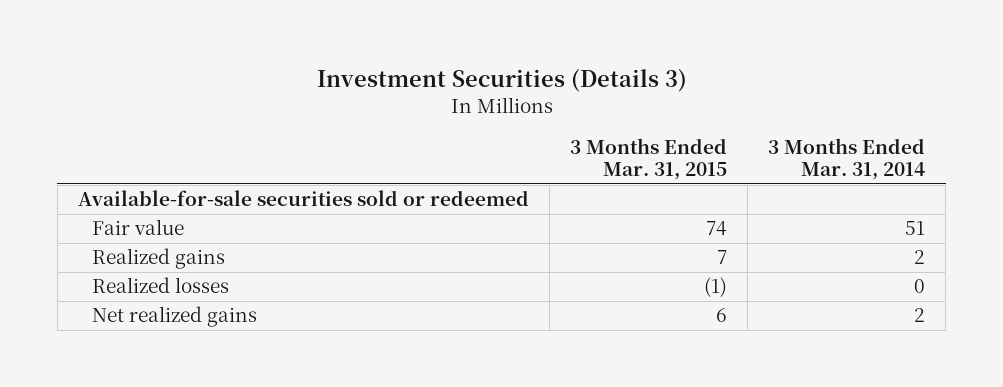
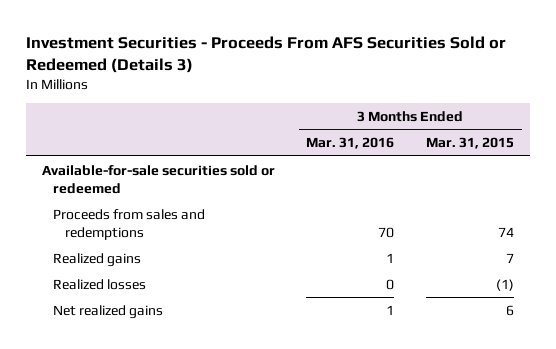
- Investment Securities (Details 3)
+ Investment Securities - Proceeds From AFS Securities Sold or Redeemed (Details 3)
- | 3 Months Ended Mar. 31, 2015 | 3 Months Ended Mar. 31, 2014
+ | 3 Months Ended Mar. 31, 2016 | 3 Months Ended Mar. 31, 2015
- Fair value | 74 | 51
+ Proceeds from sales and redemptions | 70 | 74

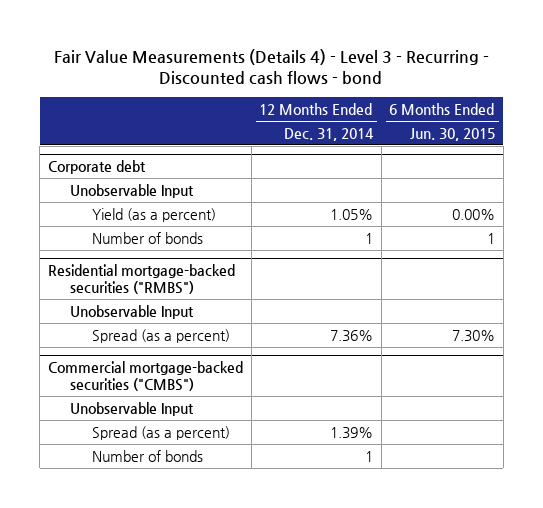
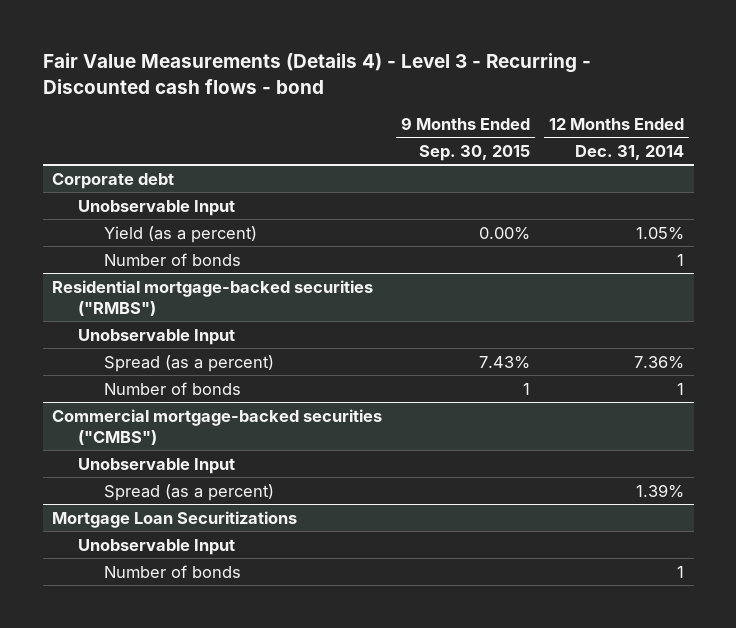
- | 12 Months Ended Dec. 31, 2014 | 6 Months Ended Jun. 30, 2015
+ | 9 Months Ended Sep. 30, 2015 | 12 Months Ended Dec. 31, 2014
@ Residential mortgage-backed securities ("RMBS")
+ Number of bonds | 1 | 1
+ Mortgage Loan Securitizations
+ Unobservable Input

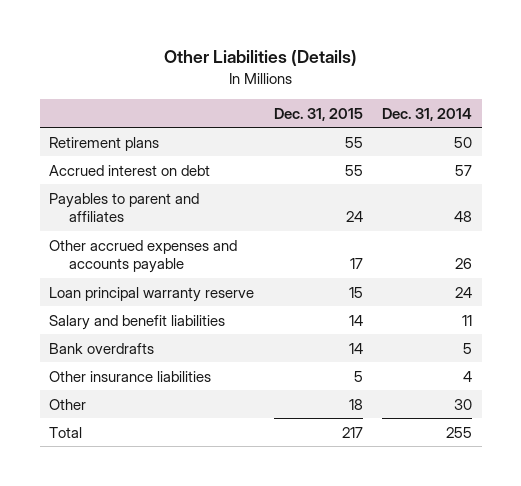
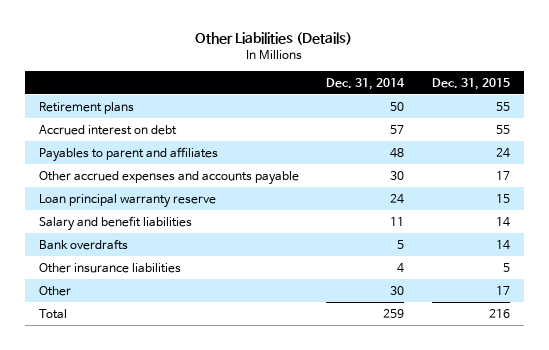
- | Dec. 31, 2015 | Dec. 31, 2014
+ | Dec. 31, 2014 | Dec. 31, 2015
- Other accrued expenses and accounts payable | 17 | 26
+ Other accrued expenses and accounts payable | 30 | 17
- Other | 18 | 30
- Total | 217 | 255
+ Other | 30 | 17
+ Total | 259 | 216

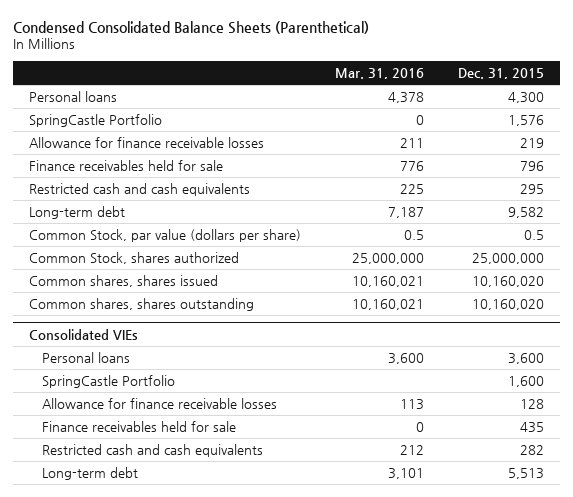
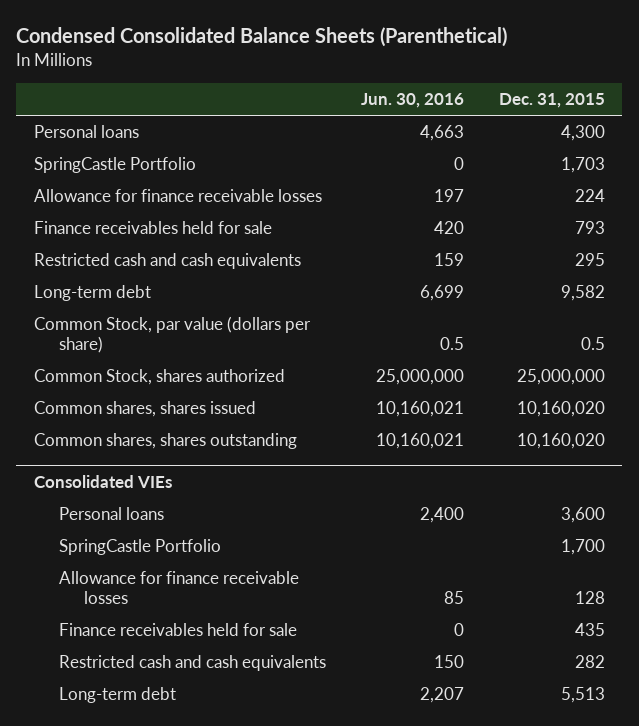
- | Mar. 31, 2016 | Dec. 31, 2015
+ | Jun. 30, 2016 | Dec. 31, 2015
- SpringCastle Portfolio | 0 | 1,576
- Allowance for finance receivable losses | 211 | 219
- Finance receivables held for sale | 776 | 796
+ SpringCastle Portfolio | 0 | 1,703
+ Allowance for finance receivable losses | 197 | 224
+ Finance receivables held for sale | 420 | 793
@ Consolidated VIEs
- SpringCastle Portfolio | | 1,600
+ SpringCastle Portfolio | | 1,700

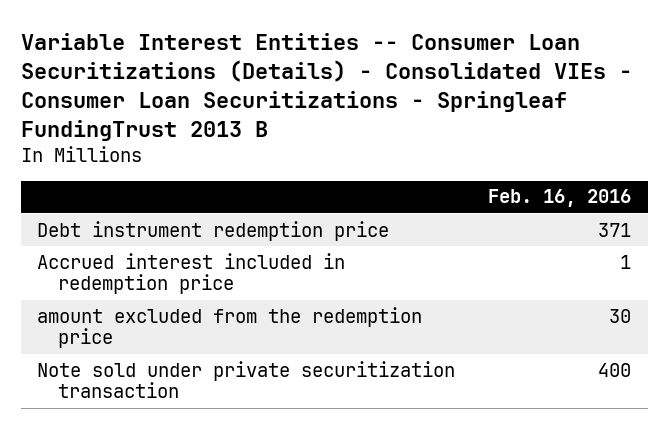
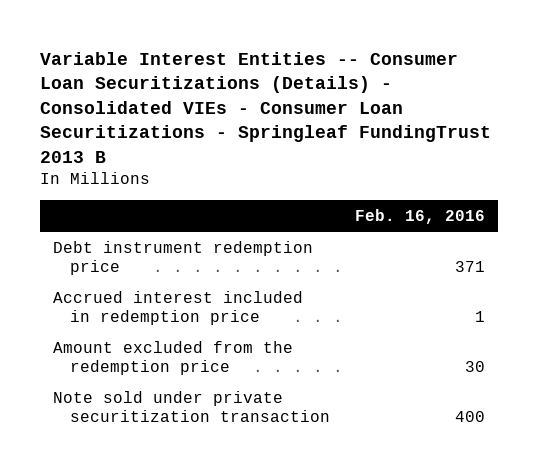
- amount excluded from the redemption price | 30
+ Amount excluded from the redemption price | 30

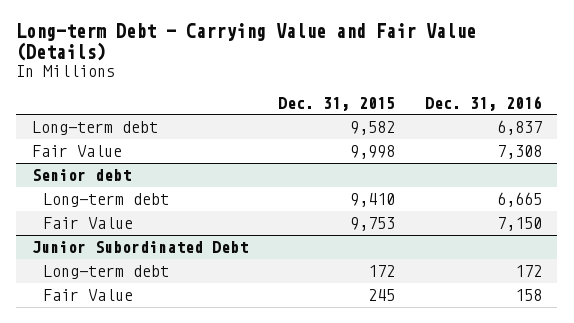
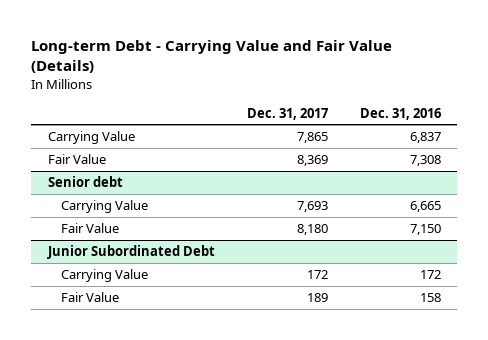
- | Dec. 31, 2015 | Dec. 31, 2016
+ | Dec. 31, 2017 | Dec. 31, 2016
- Long-term debt | 9,582 | 6,837
+ Carrying Value | 7,865 | 6,837
@ Senior debt
- Long-term debt | 9,410 | 6,665
+ Carrying Value | 7,693 | 6,665
@ Junior Subordinated Debt
- Long-term debt | 172 | 172
+ Carrying Value | 172 | 172

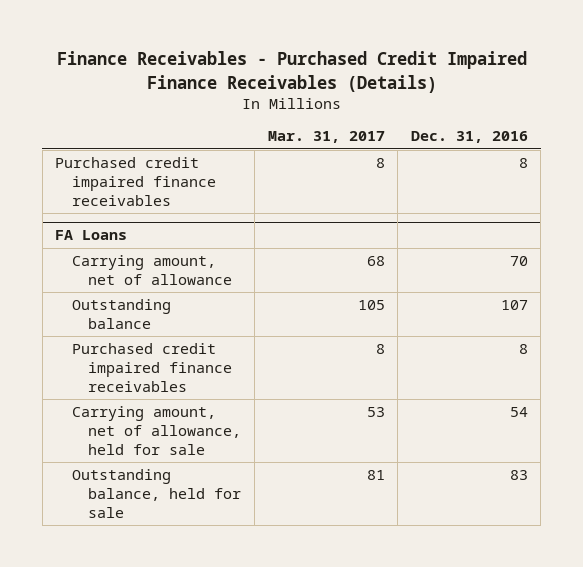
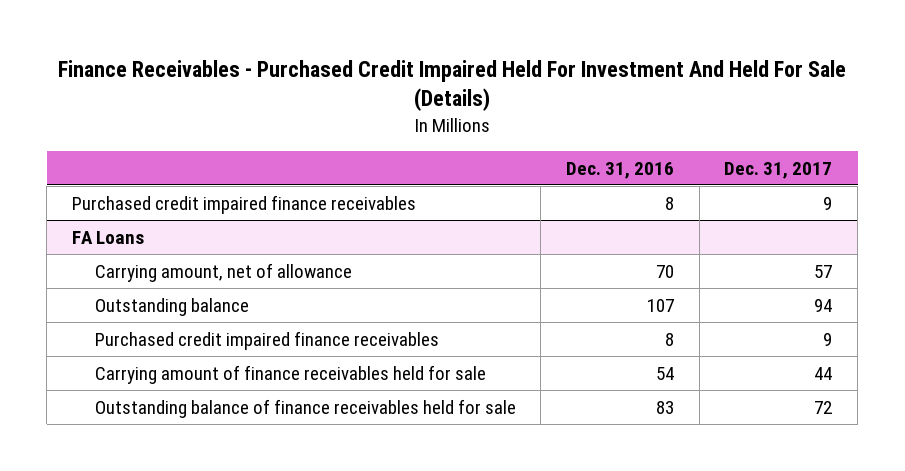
- Finance Receivables - Purchased Credit Impaired Finance Receivables (Details)
+ Finance Receivables - Purchased Credit Impaired Held For Investment And Held For Sale (Details)
- | Mar. 31, 2017 | Dec. 31, 2016
+ | Dec. 31, 2016 | Dec. 31, 2017
@ FA Loans
- Carrying amount, net of allowance, held for sale | 53 | 54
- Outstanding balance, held for sale | 81 | 83
+ Carrying amount of finance receivables held for sale | 54 | 44
+ Outstanding balance of finance receivables held for sale | 83 | 72

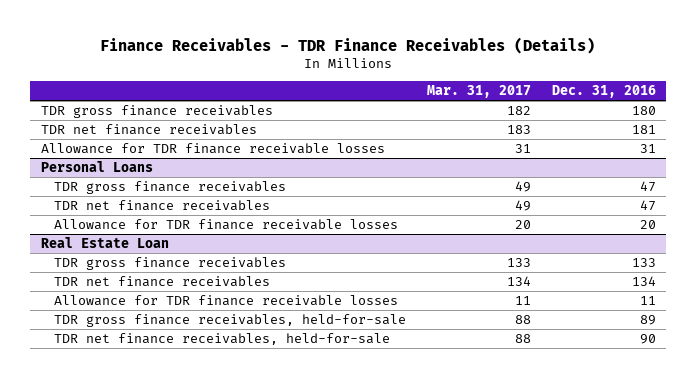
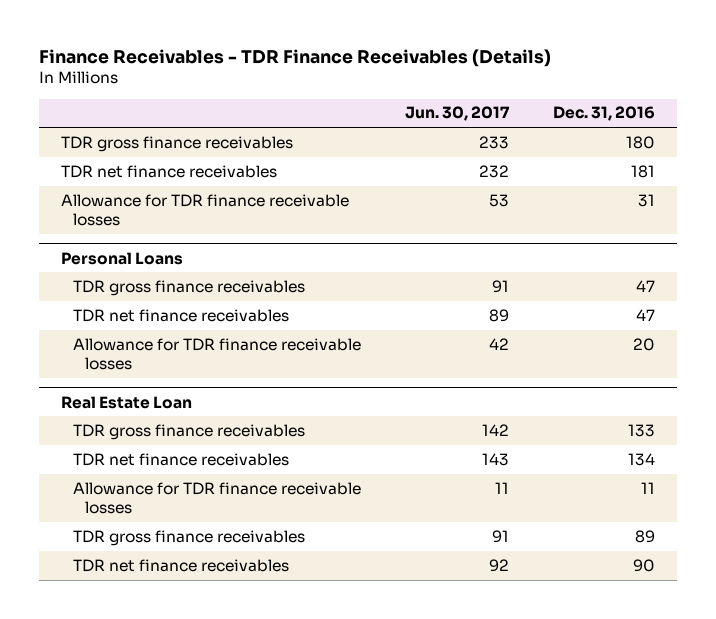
- | Mar. 31, 2017 | Dec. 31, 2016
+ | Jun. 30, 2017 | Dec. 31, 2016
@ Real Estate Loan
- TDR gross finance receivables, held-for-sale | 88 | 89
- TDR net finance receivables, held-for-sale | 88 | 90
+ TDR gross finance receivables | 91 | 89
+ TDR net finance receivables | 92 | 90

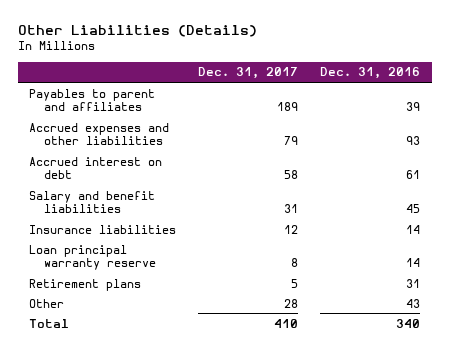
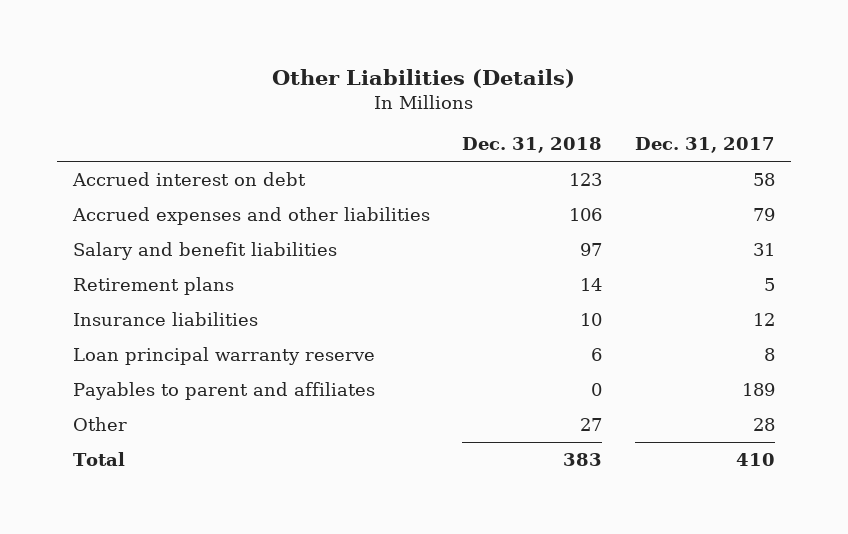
- | Dec. 31, 2017 | Dec. 31, 2016
+ | Dec. 31, 2018 | Dec. 31, 2017
moved down: Accrued expenses and other liabilities | 106 | 79
moved up: Retirement plans | 14 | 5
moved down: Payables to parent and affiliates | 0 | 189

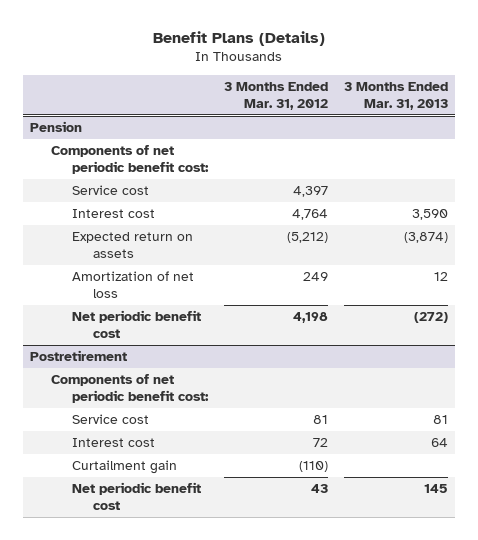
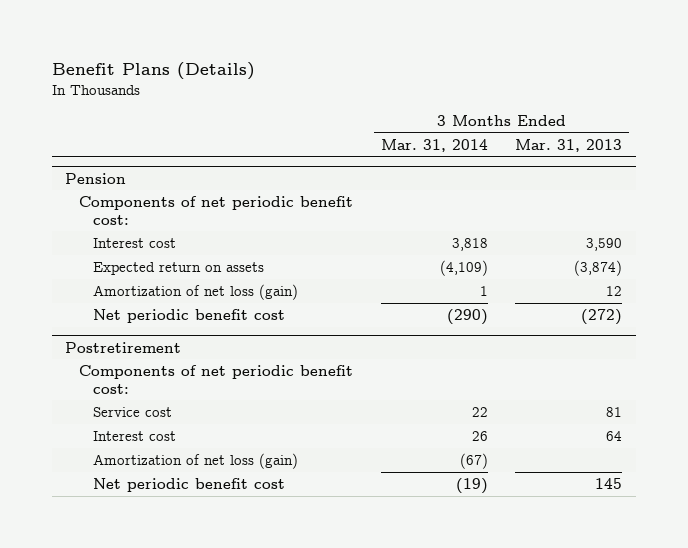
- | 3 Months Ended Mar. 31, 2012 | 3 Months Ended Mar. 31, 2013
+ | 3 Months Ended Mar. 31, 2014 | 3 Months Ended Mar. 31, 2013
@ Pension
- Service cost | 4,397 |
- Amortization of net loss | 249 | 12
+ Amortization of net loss (gain) | 1 | 12
@ Postretirement
- Curtailment gain | (110) |
+ Amortization of net loss (gain) | (67) |

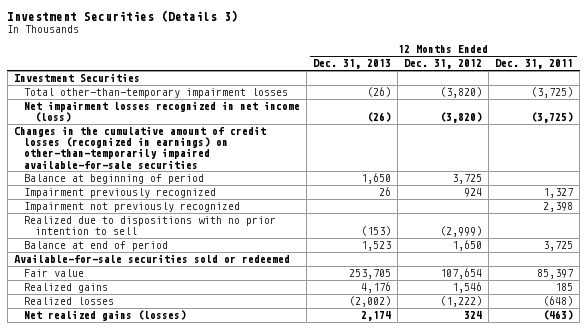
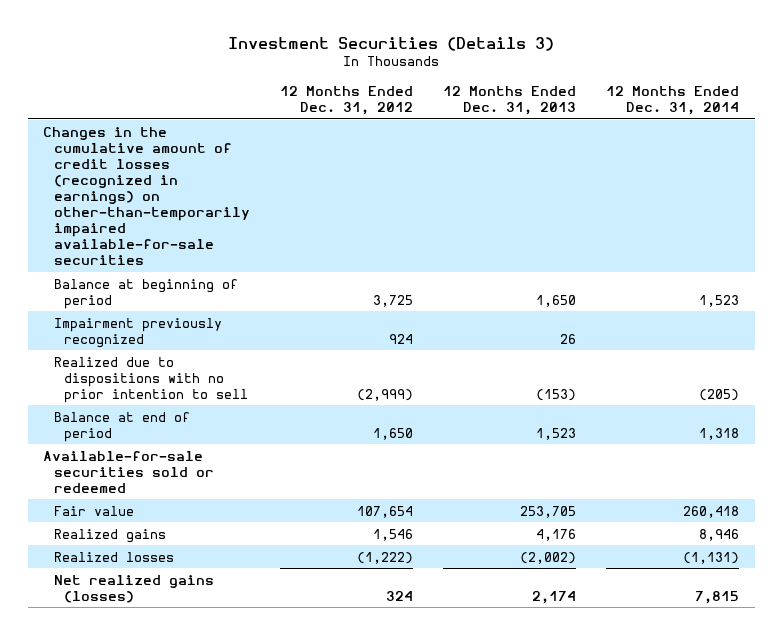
- | 12 Months Ended Dec. 31, 2013 | 12 Months Ended Dec. 31, 2012 | 12 Months Ended Dec. 31, 2011
+ | 12 Months Ended Dec. 31, 2012 | 12 Months Ended Dec. 31, 2013 | 12 Months Ended Dec. 31, 2014
- Investment Securities
- Total other-than-temporary impairment losses | (26) | (3,820) | (3,725)
- Net impairment losses recognized in net income (loss) | (26) | (3,820) | (3,725)
- Impairment not previously recognized | | | 2,398

